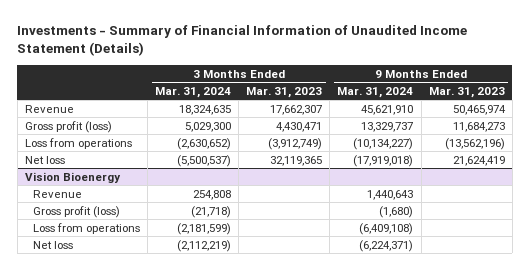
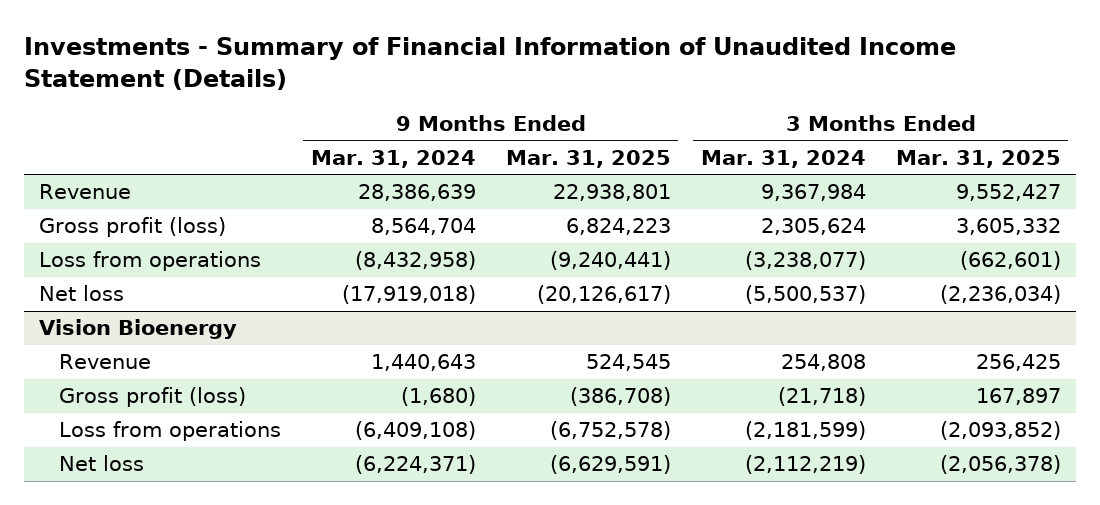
- | 3 Months Ended Mar. 31, 2024 | 3 Months Ended Mar. 31, 2023 | 9 Months Ended Mar. 31, 2024 | 9 Months Ended Mar. 31, 2023
+ | 9 Months Ended Mar. 31, 2024 | 9 Months Ended Mar. 31, 2025 | 3 Months Ended Mar. 31, 2024 | 3 Months Ended Mar. 31, 2025
- Revenue | 18,324,635 | 17,662,307 | 45,621,910 | 50,465,974
- Gross profit (loss) | 5,029,300 | 4,430,471 | 13,329,737 | 11,684,273
- Loss from operations | (2,630,652) | (3,912,749) | (10,134,227) | (13,562,196)
+ Revenue | 28,386,639 | 22,938,801 | 9,367,984 | 9,552,427
+ Gross profit (loss) | 8,564,704 | 6,824,223 | 2,305,624 | 3,605,332
+ Loss from operations | (8,432,958) | (9,240,441) | (3,238,077) | (662,601)

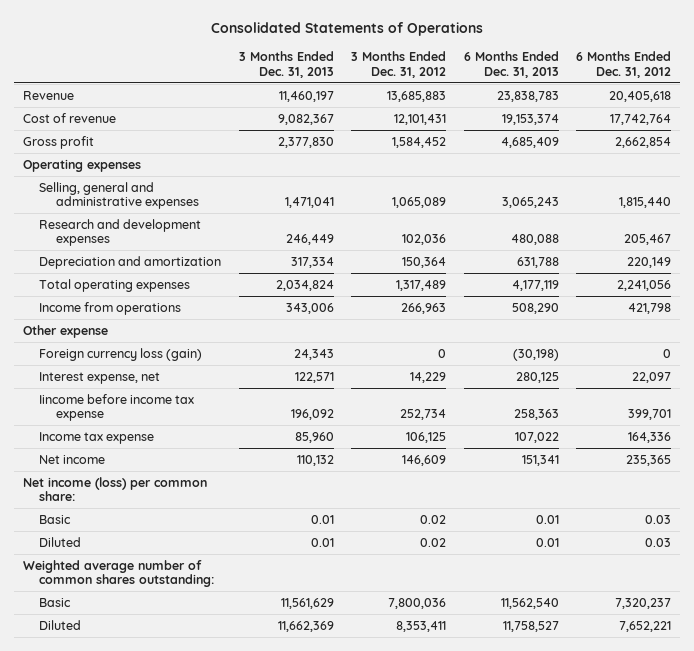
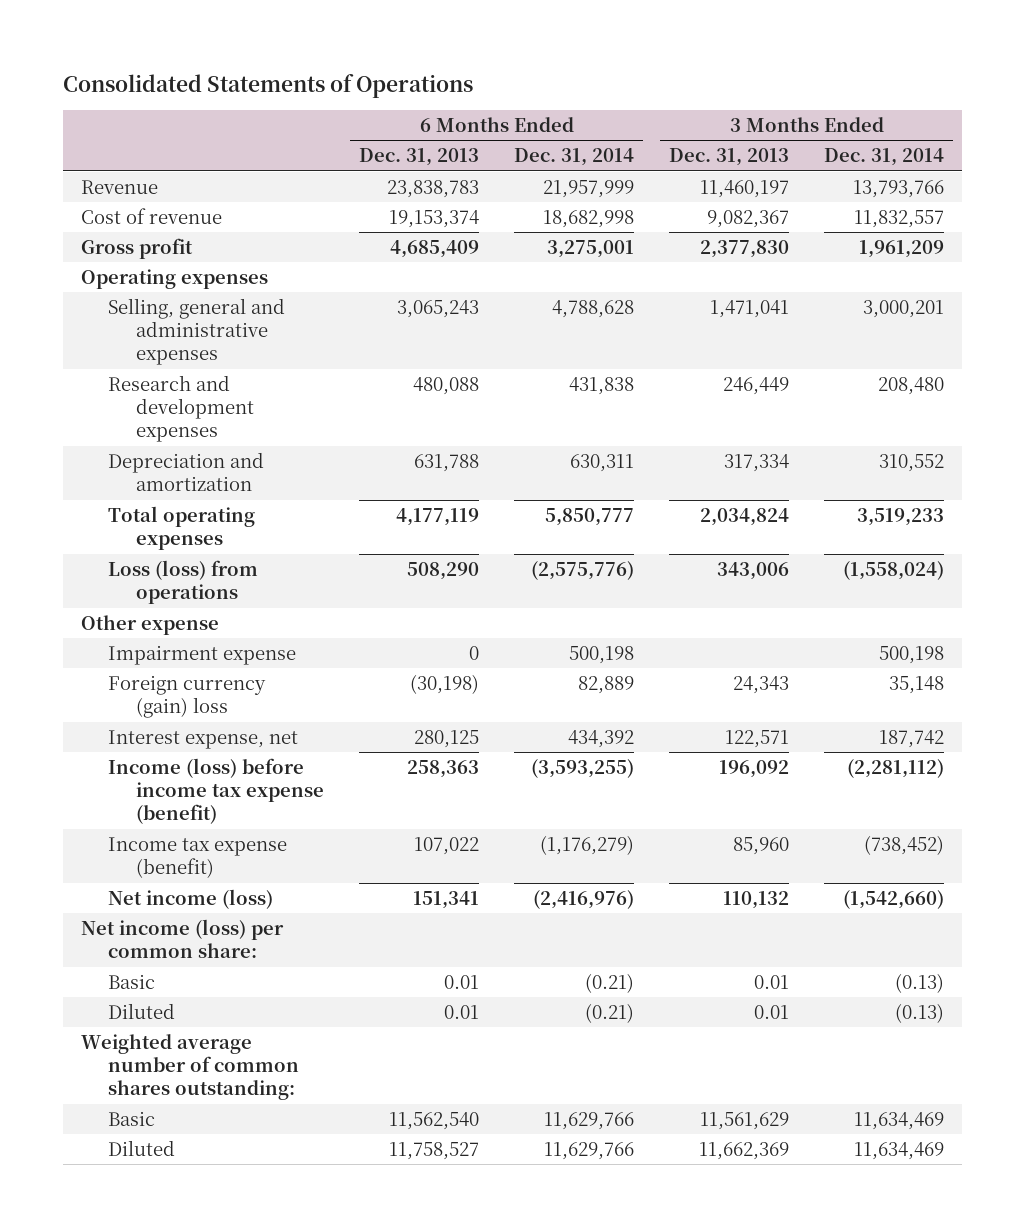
- | 3 Months Ended Dec. 31, 2013 | 3 Months Ended Dec. 31, 2012 | 6 Months Ended Dec. 31, 2013 | 6 Months Ended Dec. 31, 2012
+ | 6 Months Ended Dec. 31, 2013 | 6 Months Ended Dec. 31, 2014 | 3 Months Ended Dec. 31, 2013 | 3 Months Ended Dec. 31, 2014
- Income from operations | 343,006 | 266,963 | 508,290 | 421,798
+ Loss (loss) from operations | 508,290 | (2,575,776) | 343,006 | (1,558,024)
- Foreign currency loss (gain) | 24,343 | 0 | (30,198) | 0
+ Impairment expense | 0 | 500,198 | | 500,198
+ Foreign currency (gain) loss | (30,198) | 82,889 | 24,343 | 35,148
- Iincome before income tax expense | 196,092 | 252,734 | 258,363 | 399,701
- Income tax expense | 85,960 | 106,125 | 107,022 | 164,336
- Net income | 110,132 | 146,609 | 151,341 | 235,365
+ Income (loss) before income tax expense (benefit) | 258,363 | (3,593,255) | 196,092 | (2,281,112)
+ Income tax expense (benefit) | 107,022 | (1,176,279) | 85,960 | (738,452)
+ Net income (loss) | 151,341 | (2,416,976) | 110,132 | (1,542,660)

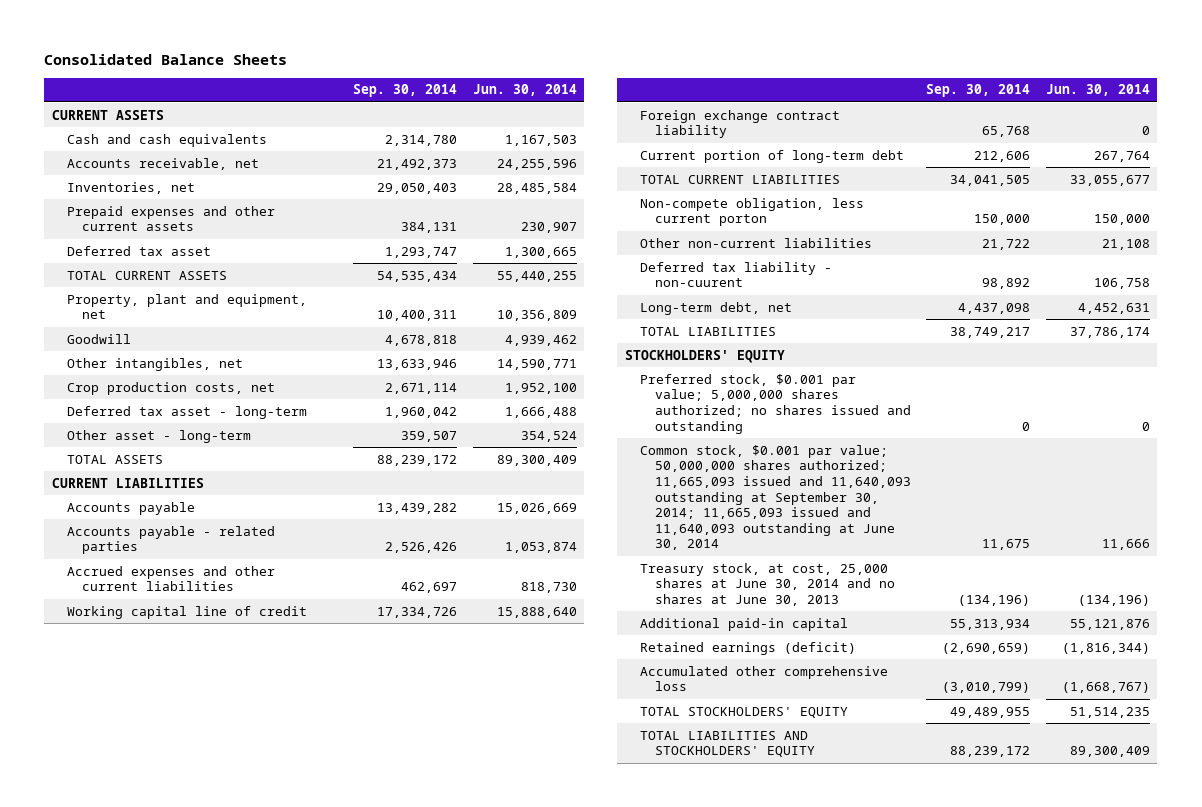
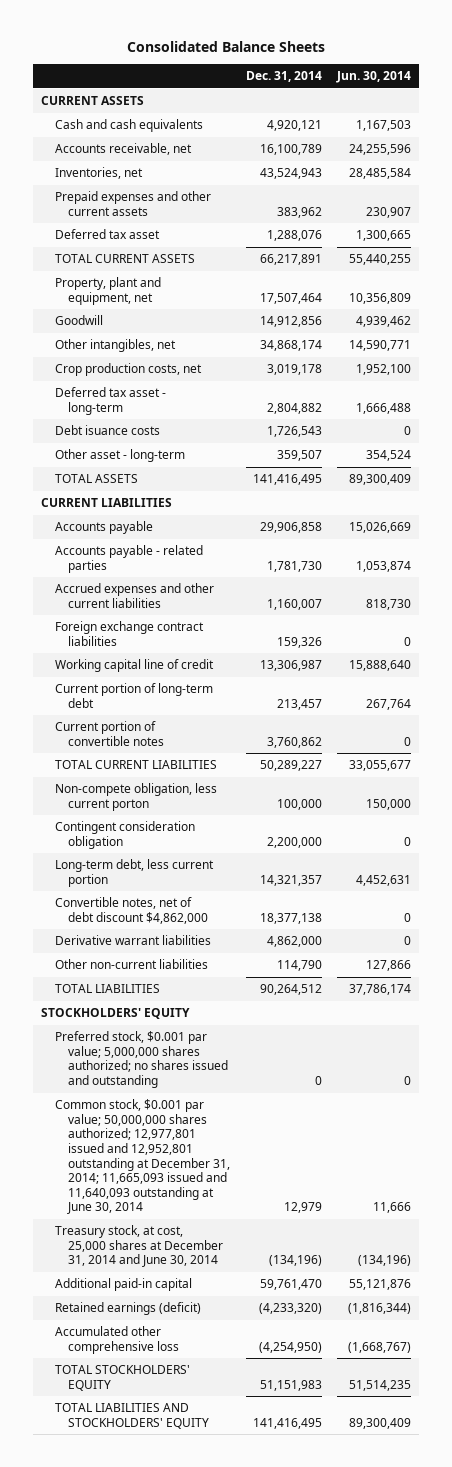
- | Sep. 30, 2014 | Jun. 30, 2014
+ | Dec. 31, 2014 | Jun. 30, 2014
+ Debt isuance costs | 1,726,543 | 0
+ Foreign exchange contract liabilities | 159,326 | 0
- Foreign exchange contract liability | 65,768 | 0
+ Current portion of convertible notes | 3,760,862 | 0
- Other non-current liabilities | 21,722 | 21,108
- Deferred tax liability - non-cuurent | 98,892 | 106,758
- Long-term debt, net | 4,437,098 | 4,452,631
+ Contingent consideration obligation | 2,200,000 | 0
+ Long-term debt, less current portion | 14,321,357 | 4,452,631
+ Convertible notes, net of debt discount $4,862,000 | 18,377,138 | 0
+ Derivative warrant liabilities | 4,862,000 | 0
+ Other non-current liabilities | 114,790 | 127,866
- Common stock, $0.001 par value; 50,000,000 shares authorized; 11,665,093 issued and 11,640,093 outstanding at September 30, 2014; 11,665,093 issued and 11,640,093 outstanding at June 30, 2014 | 11,675 | 11,666
- Treasury stock, at cost, 25,000 shares at June 30, 2014 and no shares at June 30, 2013 | (134,196) | (134,196)
+ Common stock, $0.001 par value; 50,000,000 shares authorized; 12,977,801 issued and 12,952,801 outstanding at December 31, 2014; 11,665,093 issued and 11,640,093 outstanding at June 30, 2014 | 12,979 | 11,666
+ Treasury stock, at cost, 25,000 shares at December 31, 2014 and June 30, 2014 | (134,196) | (134,196)

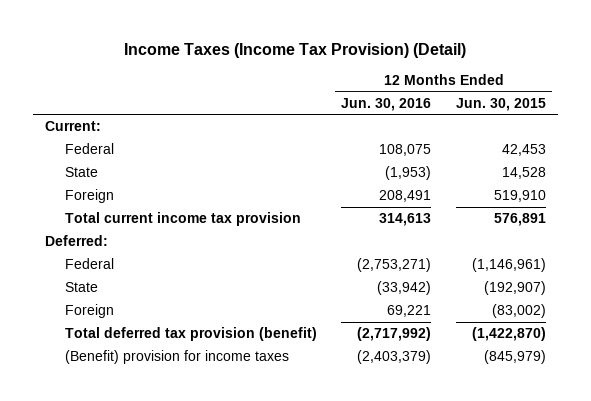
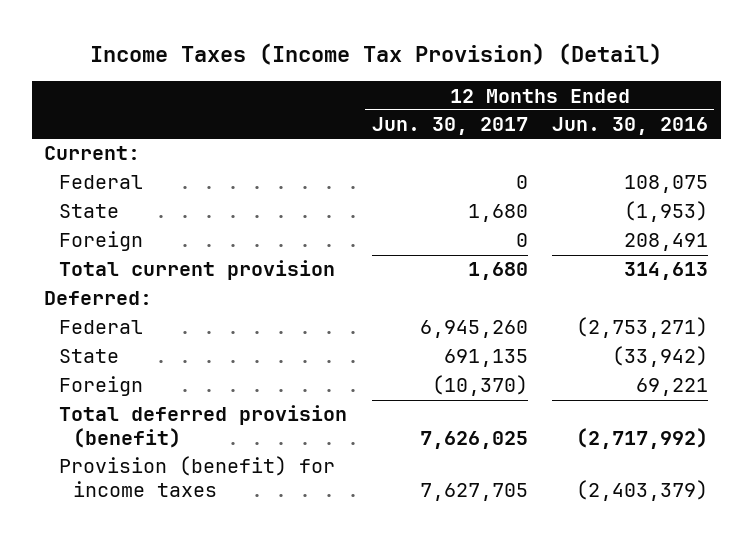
- | 12 Months Ended Jun. 30, 2016 | 12 Months Ended Jun. 30, 2015
+ | 12 Months Ended Jun. 30, 2017 | 12 Months Ended Jun. 30, 2016
- Total current income tax provision | 314,613 | 576,891
+ Total current provision | 1,680 | 314,613
- Total deferred tax provision (benefit) | (2,717,992) | (1,422,870)
- (Benefit) provision for income taxes | (2,403,379) | (845,979)
+ Total deferred provision (benefit) | 7,626,025 | (2,717,992)
+ Provision (benefit) for income taxes | 7,627,705 | (2,403,379)

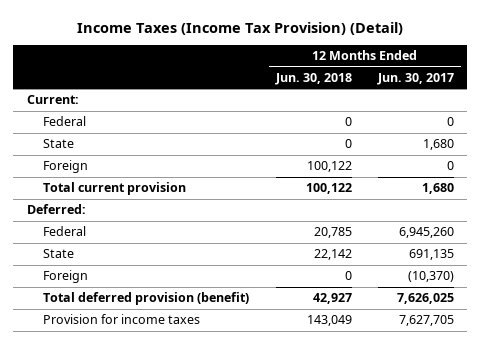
- | 12 Months Ended Jun. 30, 2017 | 12 Months Ended Jun. 30, 2016
+ | 12 Months Ended Jun. 30, 2018 | 12 Months Ended Jun. 30, 2017
- Provision (benefit) for income taxes | 7,627,705 | (2,403,379)
+ Provision for income taxes | 143,049 | 7,627,705

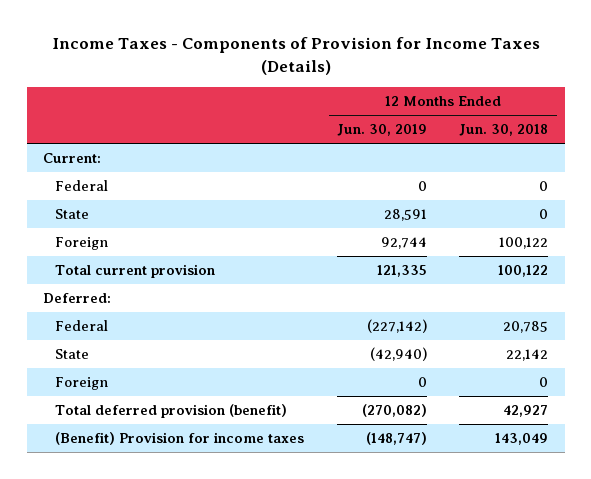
- Income Taxes (Income Tax Provision) (Detail)
+ Income Taxes - Components of Provision for Income Taxes (Details)
- | 12 Months Ended Jun. 30, 2018 | 12 Months Ended Jun. 30, 2017
+ | 12 Months Ended Jun. 30, 2019 | 12 Months Ended Jun. 30, 2018
- Provision for income taxes | 143,049 | 7,627,705
+ (Benefit) Provision for income taxes | (148,747) | 143,049

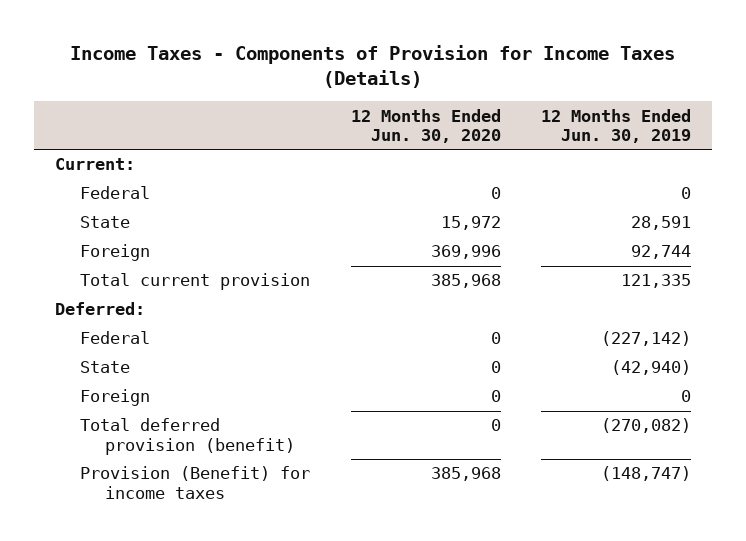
- | 12 Months Ended Jun. 30, 2019 | 12 Months Ended Jun. 30, 2018
+ | 12 Months Ended Jun. 30, 2020 | 12 Months Ended Jun. 30, 2019
- (Benefit) Provision for income taxes | (148,747) | 143,049
+ Provision (Benefit) for income taxes | 385,968 | (148,747)

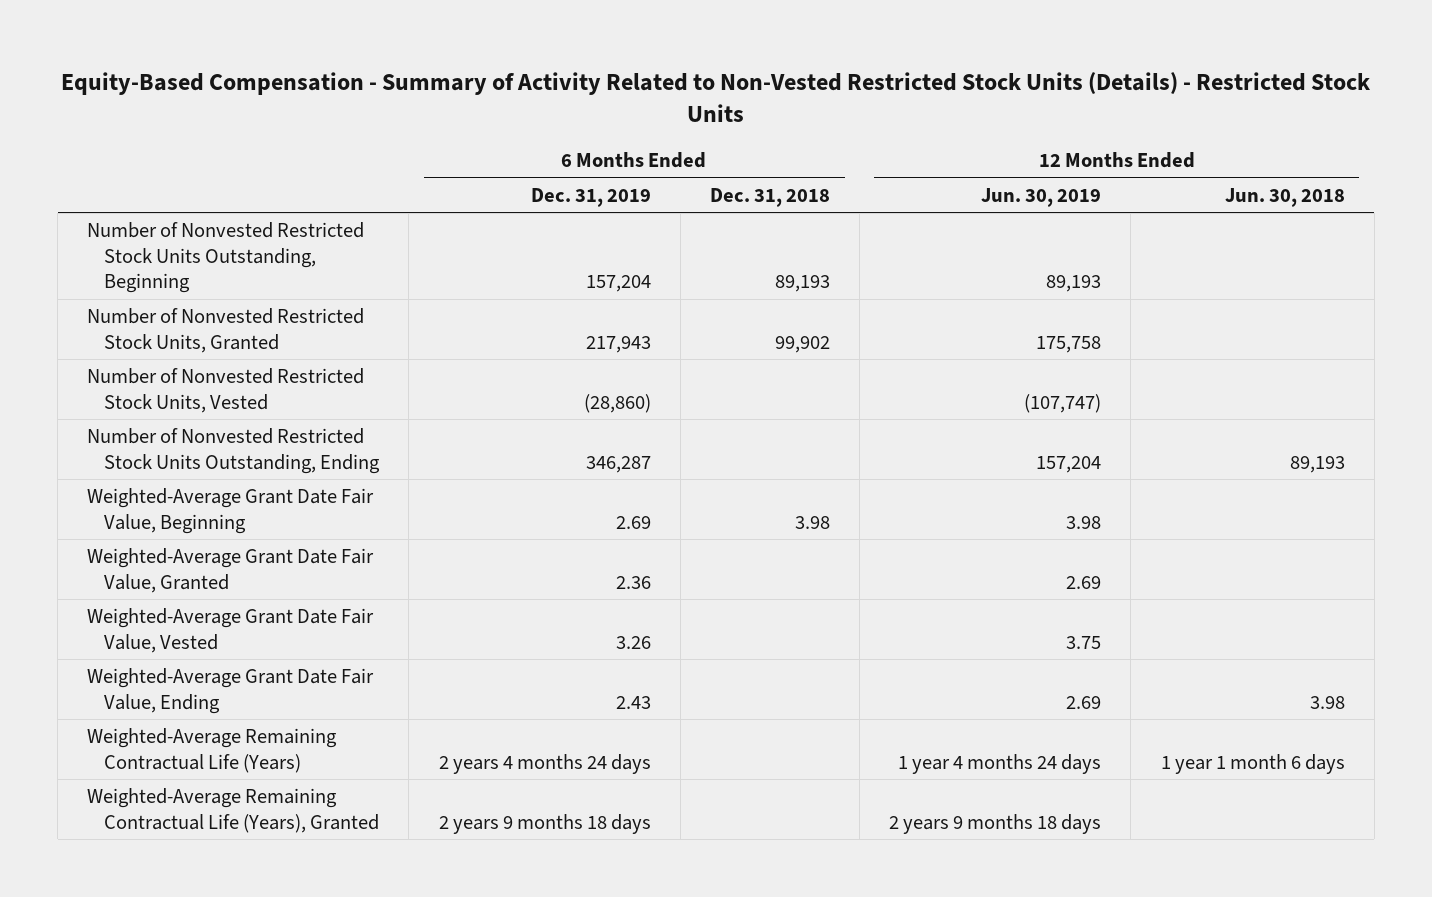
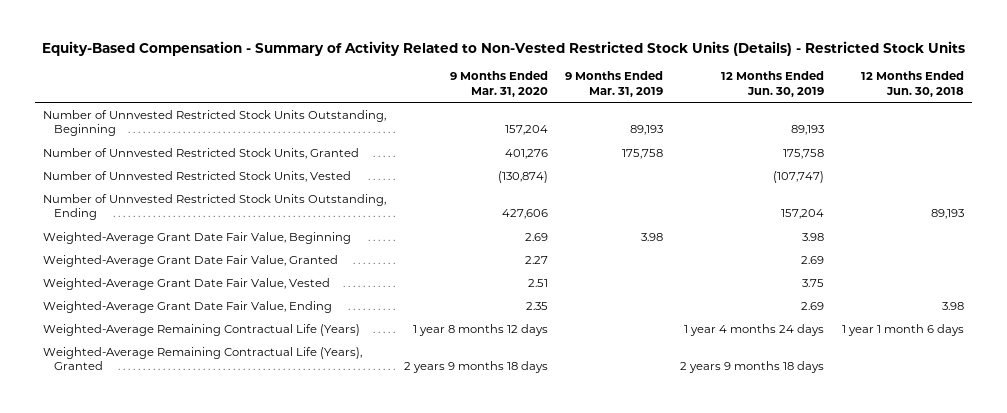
- | 6 Months Ended Dec. 31, 2019 | 6 Months Ended Dec. 31, 2018 | 12 Months Ended Jun. 30, 2019 | 12 Months Ended Jun. 30, 2018
+ | 9 Months Ended Mar. 31, 2020 | 9 Months Ended Mar. 31, 2019 | 12 Months Ended Jun. 30, 2019 | 12 Months Ended Jun. 30, 2018
- Number of Nonvested Restricted Stock Units Outstanding, Beginning | 157,204 | 89,193 | 89,193 |
- Number of Nonvested Restricted Stock Units, Granted | 217,943 | 99,902 | 175,758 |
- Number of Nonvested Restricted Stock Units, Vested | (28,860) | | (107,747) |
- Number of Nonvested Restricted Stock Units Outstanding, Ending | 346,287 | | 157,204 | 89,193
+ Number of Unnvested Restricted Stock Units Outstanding, Beginning | 157,204 | 89,193 | 89,193 |
+ Number of Unnvested Restricted Stock Units, Granted | 401,276 | 175,758 | 175,758 |
+ Number of Unnvested Restricted Stock Units, Vested | (130,874) | | (107,747) |
+ Number of Unnvested Restricted Stock Units Outstanding, Ending | 427,606 | | 157,204 | 89,193

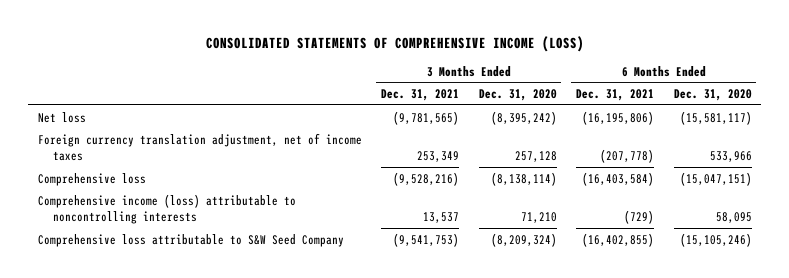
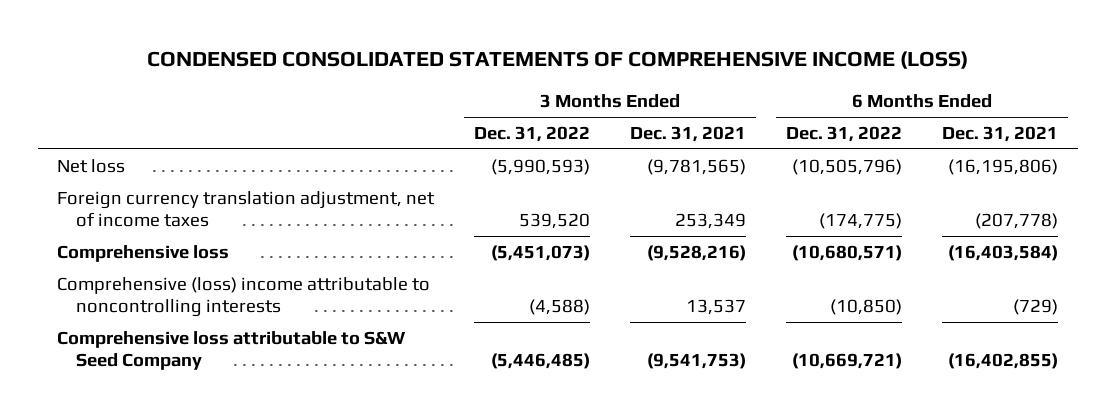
- CONSOLIDATED STATEMENTS OF COMPREHENSIVE INCOME (LOSS)
+ CONDENSED CONSOLIDATED STATEMENTS OF COMPREHENSIVE INCOME (LOSS)
- | 3 Months Ended Dec. 31, 2021 | 3 Months Ended Dec. 31, 2020 | 6 Months Ended Dec. 31, 2021 | 6 Months Ended Dec. 31, 2020
+ | 3 Months Ended Dec. 31, 2022 | 3 Months Ended Dec. 31, 2021 | 6 Months Ended Dec. 31, 2022 | 6 Months Ended Dec. 31, 2021
- Comprehensive income (loss) attributable to noncontrolling interests | 13,537 | 71,210 | (729) | 58,095
+ Comprehensive (loss) income attributable to noncontrolling interests | (4,588) | 13,537 | (10,850) | (729)

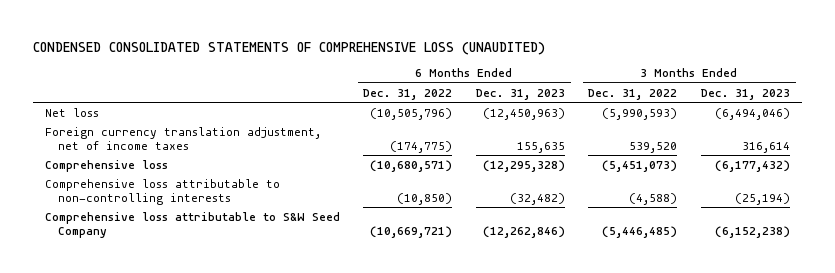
- CONDENSED CONSOLIDATED STATEMENTS OF COMPREHENSIVE INCOME (LOSS)
+ CONDENSED CONSOLIDATED STATEMENTS OF COMPREHENSIVE LOSS (UNAUDITED)
- | 3 Months Ended Dec. 31, 2022 | 3 Months Ended Dec. 31, 2021 | 6 Months Ended Dec. 31, 2022 | 6 Months Ended Dec. 31, 2021
+ | 6 Months Ended Dec. 31, 2022 | 6 Months Ended Dec. 31, 2023 | 3 Months Ended Dec. 31, 2022 | 3 Months Ended Dec. 31, 2023
- Comprehensive (loss) income attributable to noncontrolling interests | (4,588) | 13,537 | (10,850) | (729)
+ Comprehensive loss attributable to non-controlling interests | (10,850) | (32,482) | (4,588) | (25,194)

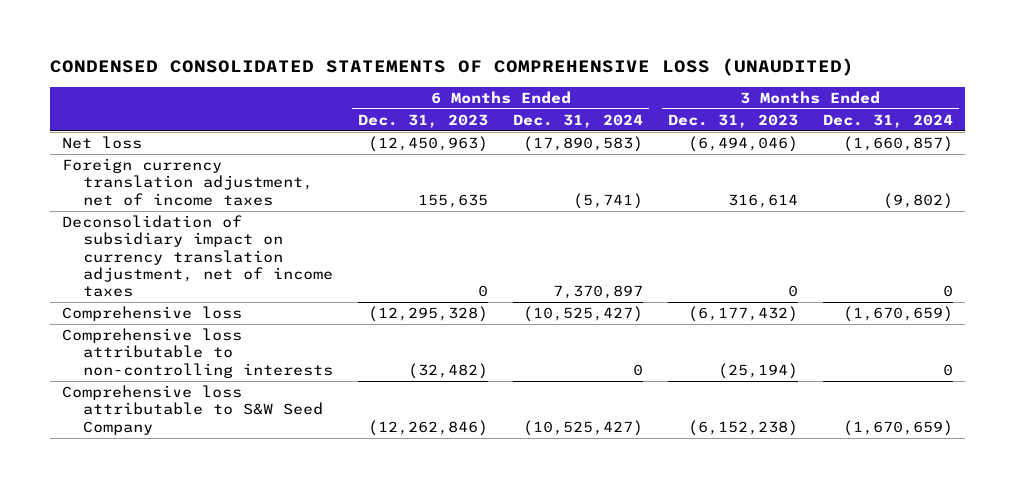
- | 6 Months Ended Dec. 31, 2022 | 6 Months Ended Dec. 31, 2023 | 3 Months Ended Dec. 31, 2022 | 3 Months Ended Dec. 31, 2023
+ | 6 Months Ended Dec. 31, 2023 | 6 Months Ended Dec. 31, 2024 | 3 Months Ended Dec. 31, 2023 | 3 Months Ended Dec. 31, 2024
+ Deconsolidation of subsidiary impact on currency translation adjustment, net of income taxes | 0 | 7,370,897 | 0 | 0

